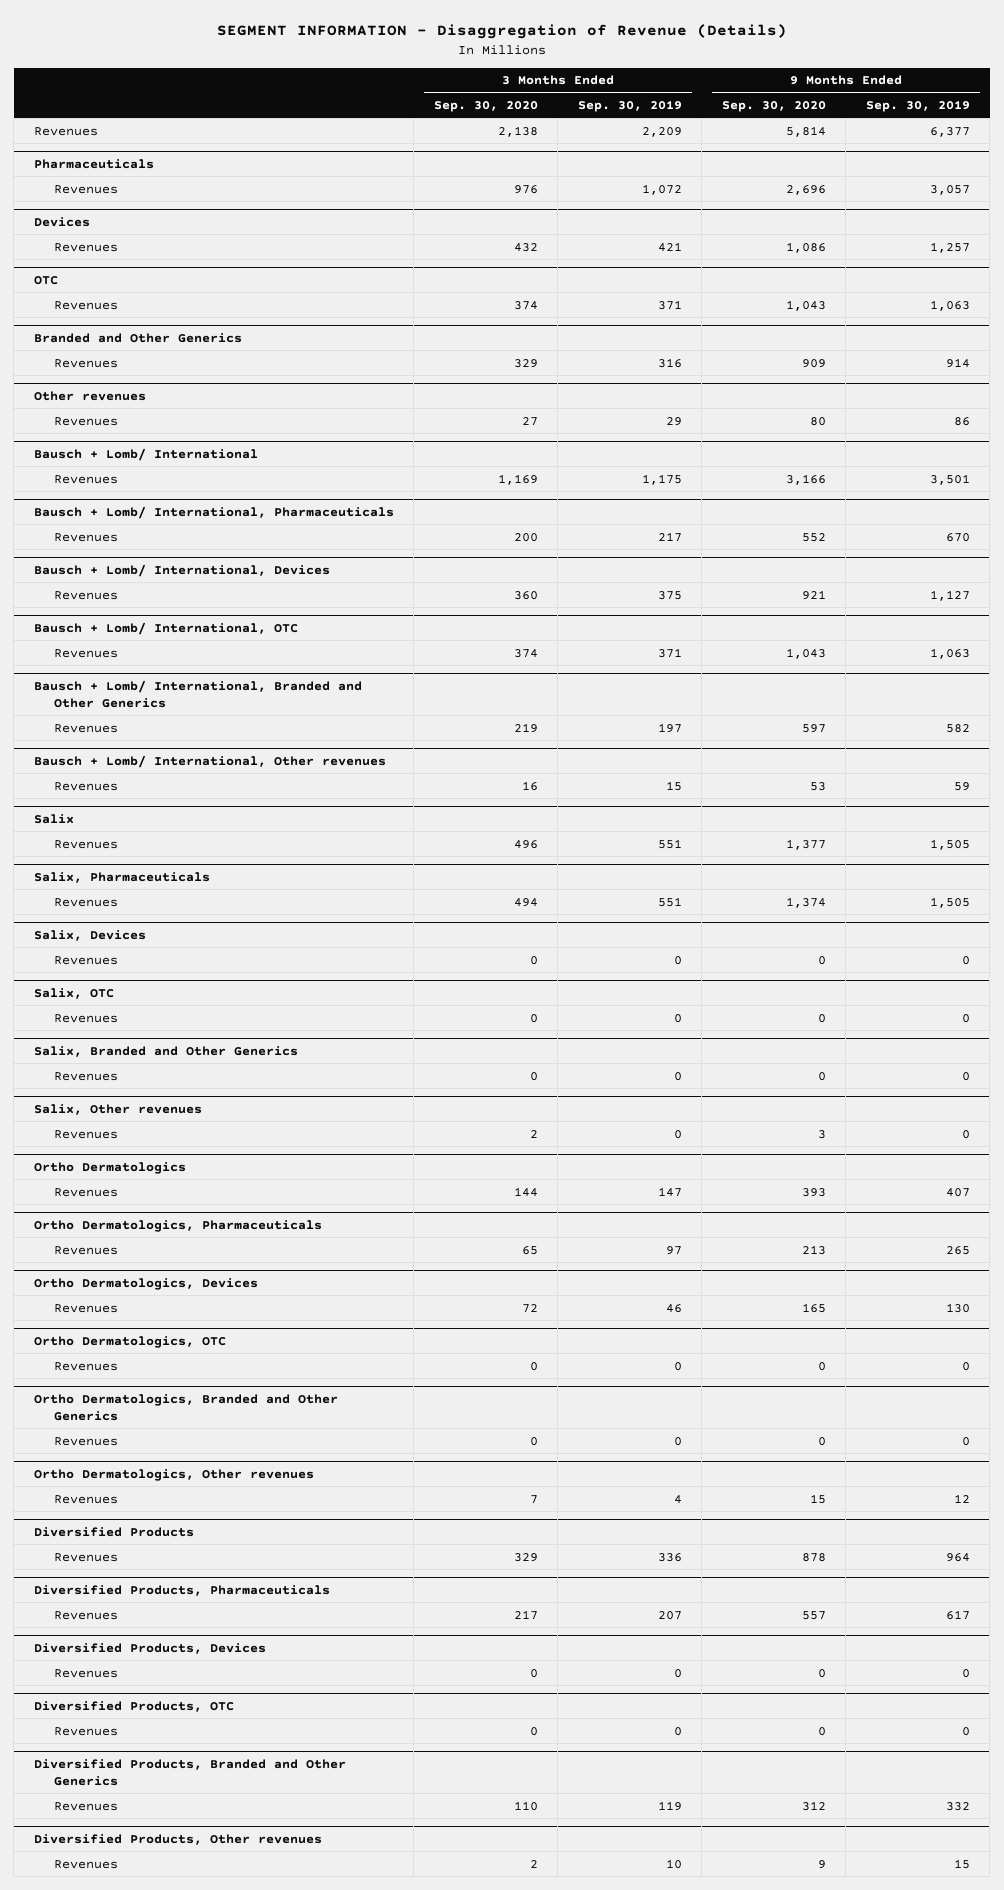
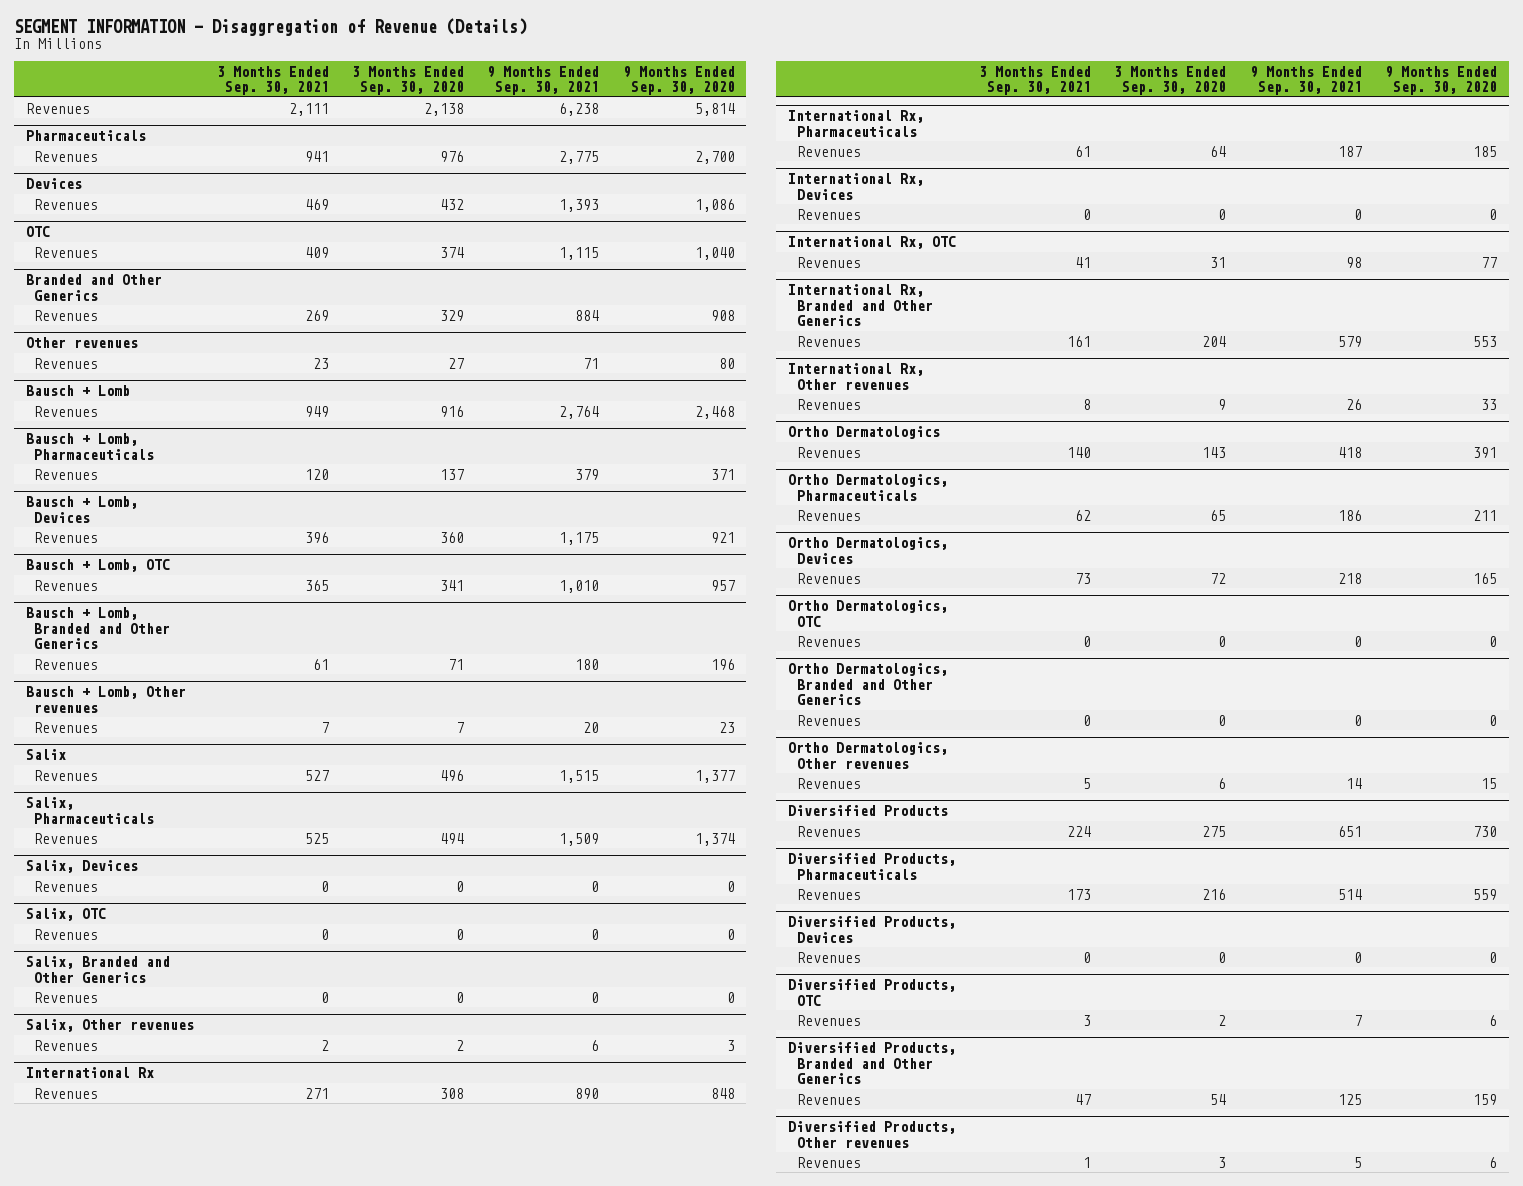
- | 3 Months Ended Sep. 30, 2020 | 3 Months Ended Sep. 30, 2019 | 9 Months Ended Sep. 30, 2020 | 9 Months Ended Sep. 30, 2019
+ | 3 Months Ended Sep. 30, 2021 | 3 Months Ended Sep. 30, 2020 | 9 Months Ended Sep. 30, 2021 | 9 Months Ended Sep. 30, 2020
@ Pharmaceuticals
- Revenues | 976 | 1,072 | 2,696 | 3,057
+ Revenues | 941 | 976 | 2,775 | 2,700
@ OTC
- Revenues | 374 | 371 | 1,043 | 1,063
+ Revenues | 409 | 374 | 1,115 | 1,040
@ Branded and Other Generics
- Revenues | 329 | 316 | 909 | 914
+ Revenues | 269 | 329 | 884 | 908
- Bausch + Lomb/ International
- Revenues | 1,169 | 1,175 | 3,166 | 3,501
- Bausch + Lomb/ International, Pharmaceuticals
- Revenues | 200 | 217 | 552 | 670
- Bausch + Lomb/ International, Devices
+ Bausch + Lomb
+ Revenues | 949 | 916 | 2,764 | 2,468
+ Bausch + Lomb, Pharmaceuticals
+ Revenues | 120 | 137 | 379 | 371
+ Bausch + Lomb, Devices
- Bausch + Lomb/ International, OTC
- Revenues | 374 | 371 | 1,043 | 1,063
- Bausch + Lomb/ International, Branded and Other Generics
- Revenues | 219 | 197 | 597 | 582
- Bausch + Lomb/ International, Other revenues
- Revenues | 16 | 15 | 53 | 59
+ Bausch + Lomb, OTC
+ Revenues | 365 | 341 | 1,010 | 957
+ Bausch + Lomb, Branded and Other Generics
+ Revenues | 61 | 71 | 180 | 196
+ Bausch + Lomb, Other revenues
+ Revenues | 7 | 7 | 20 | 23
+ International Rx
+ Revenues | 271 | 308 | 890 | 848
+ International Rx, Pharmaceuticals
+ Revenues | 61 | 64 | 187 | 185
+ International Rx, Devices
+ Revenues | 0 | 0 | 0 | 0
+ International Rx, OTC
+ Revenues | 41 | 31 | 98 | 77
+ International Rx, Branded and Other Generics
+ Revenues | 161 | 204 | 579 | 553
+ International Rx, Other revenues
+ Revenues | 8 | 9 | 26 | 33
@ Ortho Dermatologics
- Revenues | 144 | 147 | 393 | 407
+ Revenues | 140 | 143 | 418 | 391
@ Ortho Dermatologics, Pharmaceuticals
- Revenues | 65 | 97 | 213 | 265
+ Revenues | 62 | 65 | 186 | 211
@ Ortho Dermatologics, Other revenues
- Revenues | 7 | 4 | 15 | 12
+ Revenues | 5 | 6 | 14 | 15
@ Diversified Products
- Revenues | 329 | 336 | 878 | 964
+ Revenues | 224 | 275 | 651 | 730
@ Diversified Products, Pharmaceuticals
- Revenues | 217 | 207 | 557 | 617
+ Revenues | 173 | 216 | 514 | 559
@ Diversified Products, OTC
- Revenues | 0 | 0 | 0 | 0
+ Revenues | 3 | 2 | 7 | 6
@ Diversified Products, Branded and Other Generics
- Revenues | 110 | 119 | 312 | 332
+ Revenues | 47 | 54 | 125 | 159
@ Diversified Products, Other revenues
- Revenues | 2 | 10 | 9 | 15
+ Revenues | 1 | 3 | 5 | 6

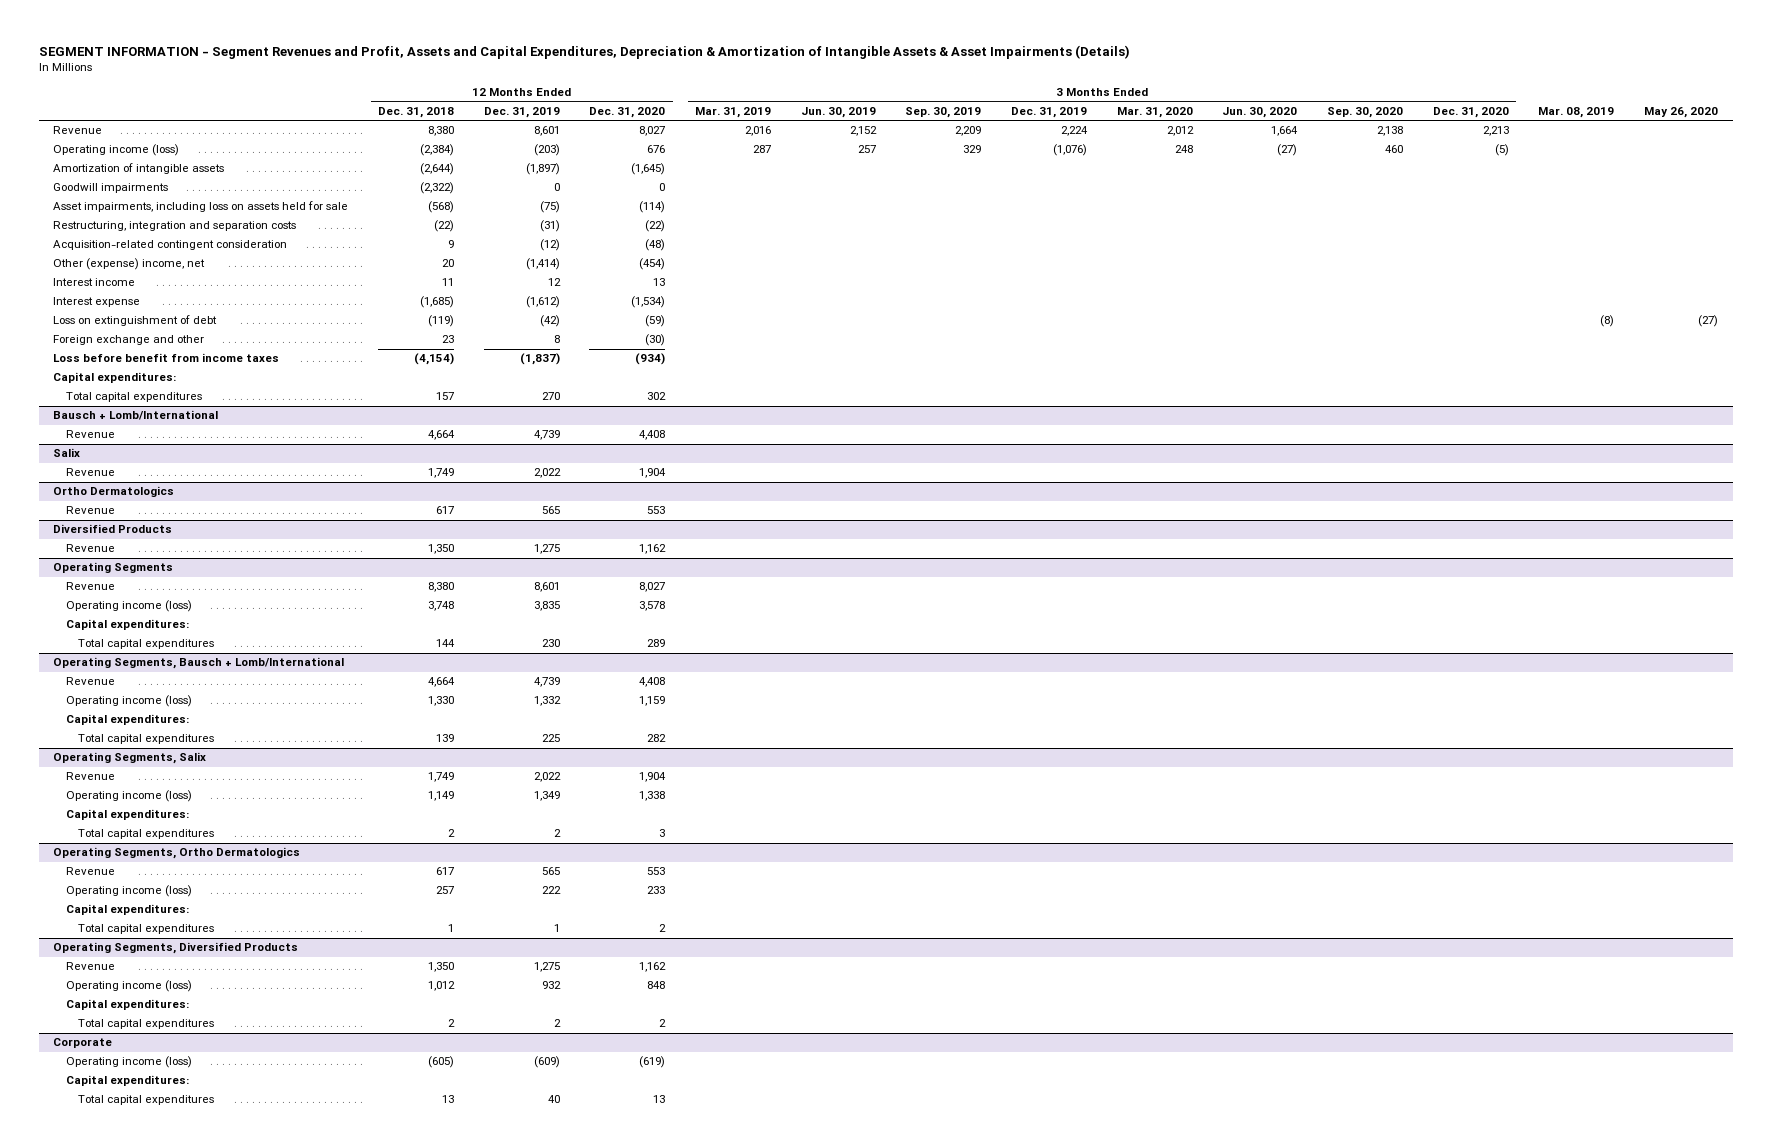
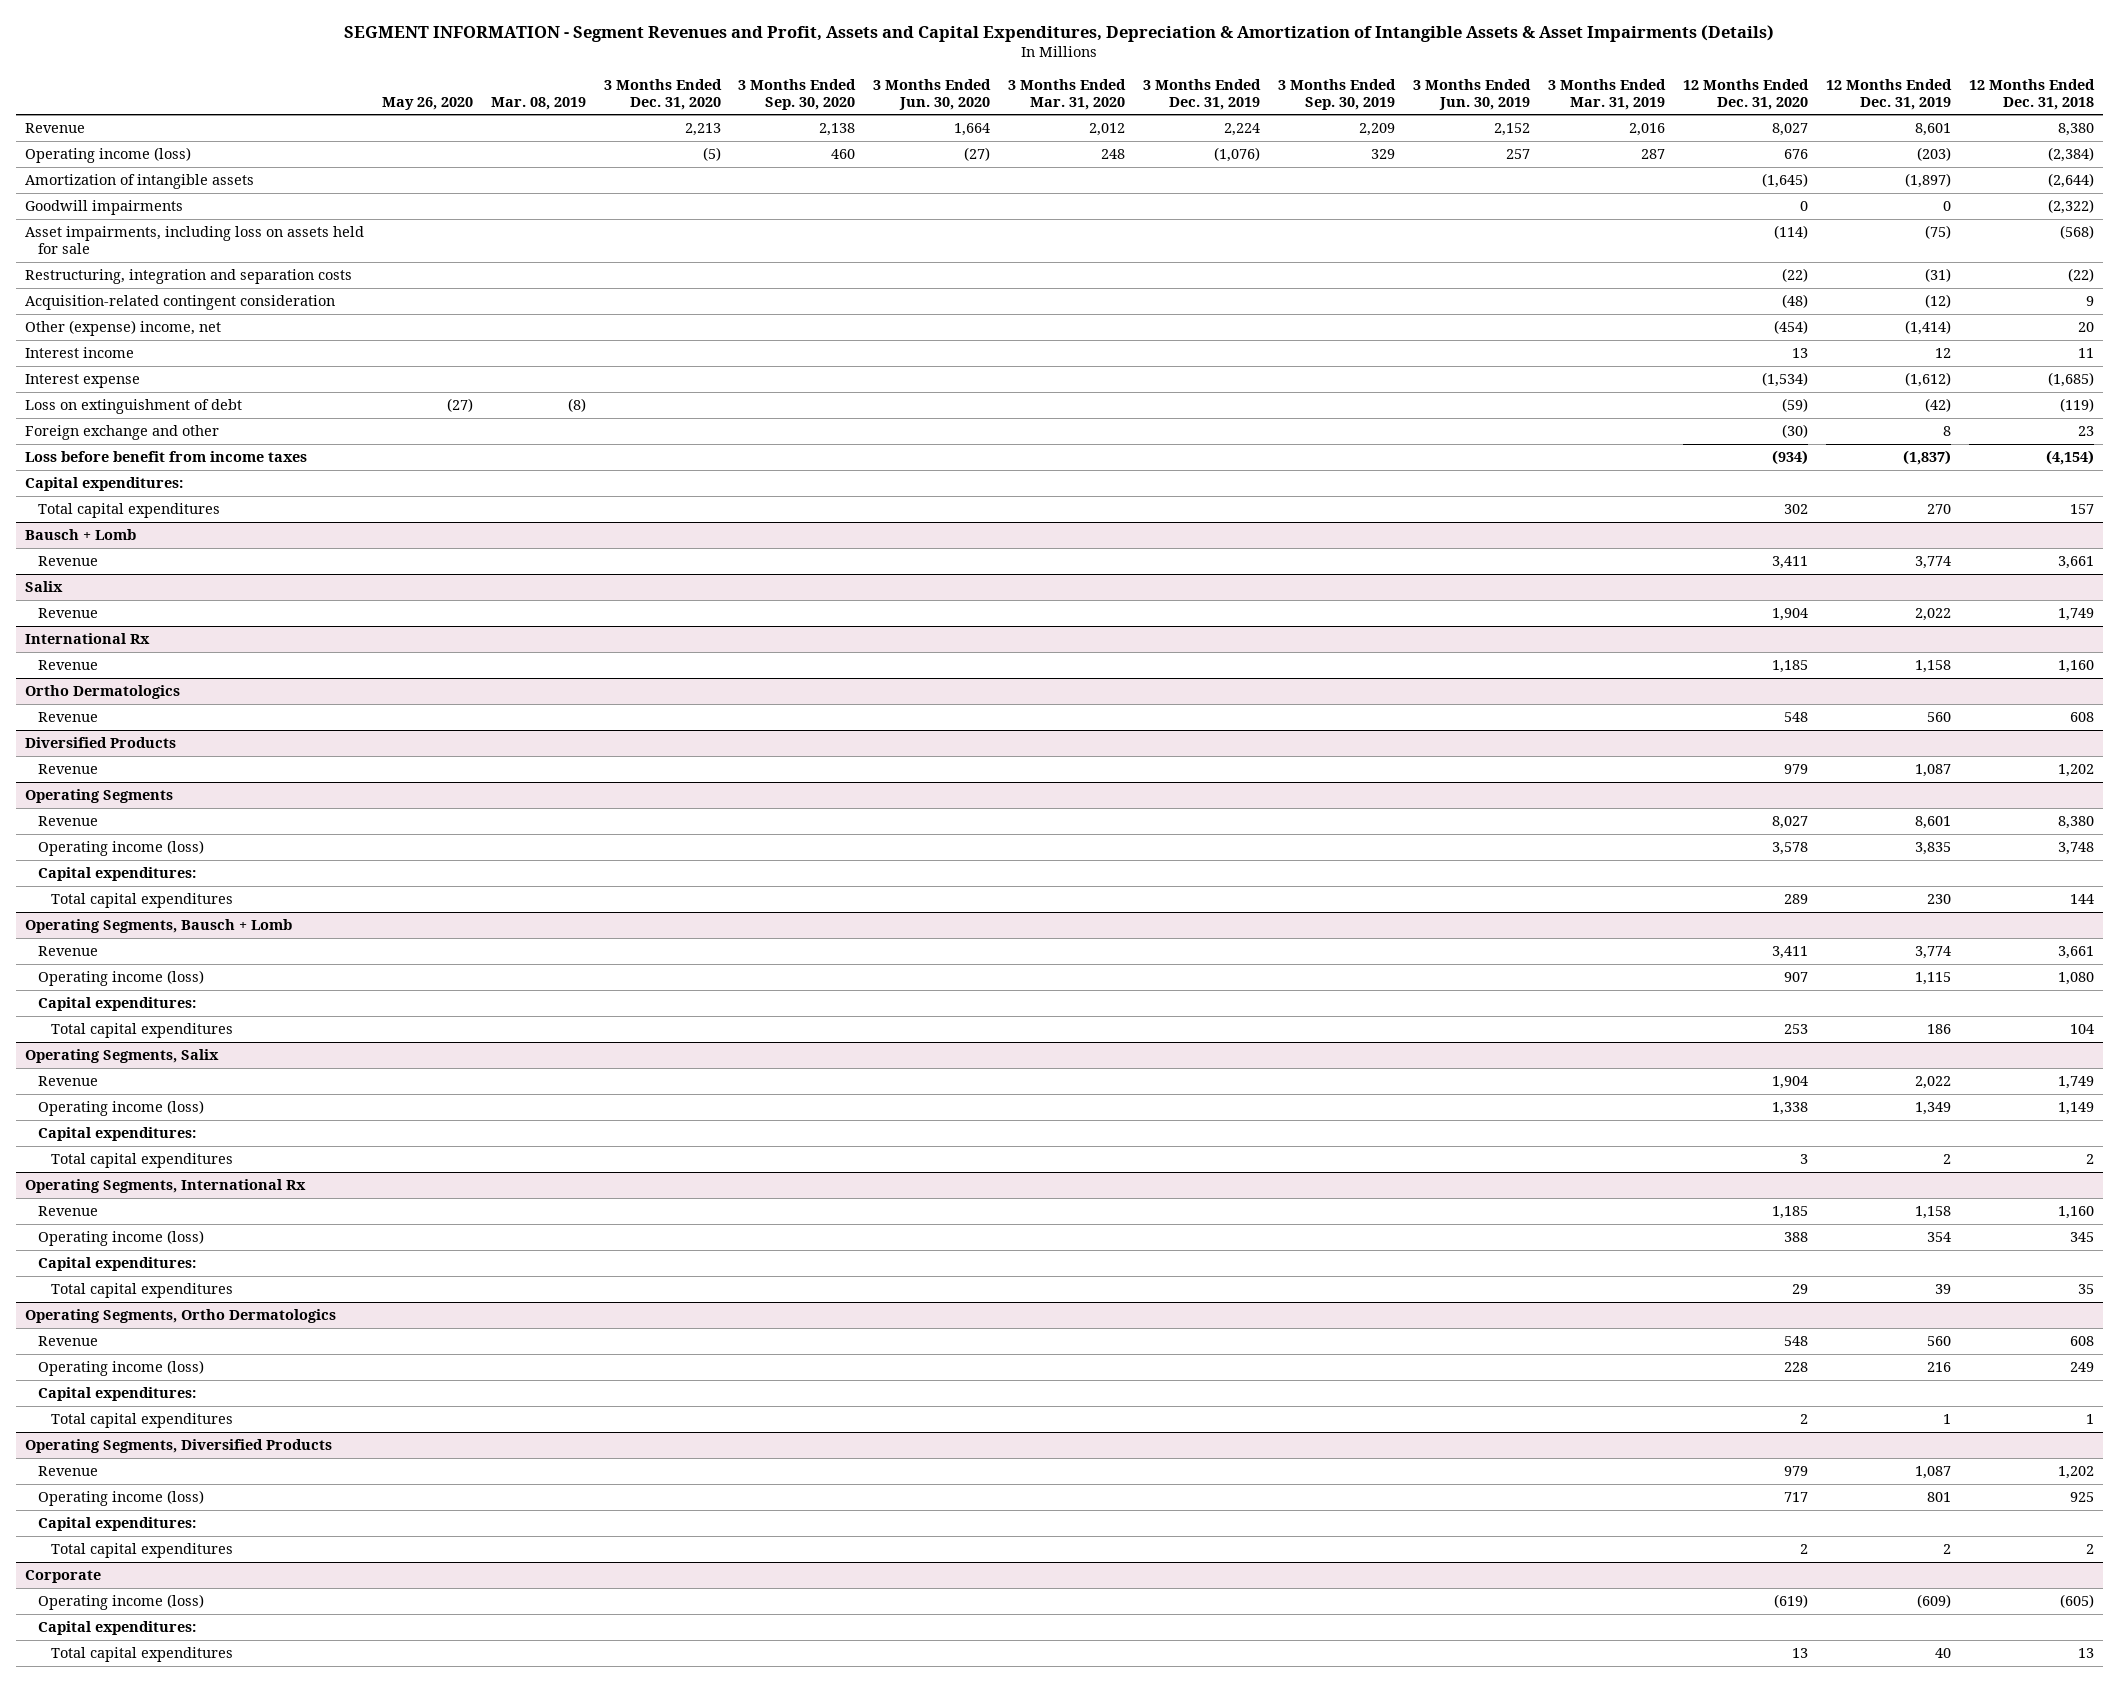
- | 12 Months Ended Dec. 31, 2018 | 12 Months Ended Dec. 31, 2019 | 12 Months Ended Dec. 31, 2020 | 3 Months Ended Mar. 31, 2019 | 3 Months Ended Jun. 30, 2019 | 3 Months Ended Sep. 30, 2019 | 3 Months Ended Dec. 31, 2019 | 3 Months Ended Mar. 31, 2020 | 3 Months Ended Jun. 30, 2020 | 3 Months Ended Sep. 30, 2020 | 3 Months Ended Dec. 31, 2020 | Mar. 08, 2019 | May 26, 2020
+ | May 26, 2020 | Mar. 08, 2019 | 3 Months Ended Dec. 31, 2020 | 3 Months Ended Sep. 30, 2020 | 3 Months Ended Jun. 30, 2020 | 3 Months Ended Mar. 31, 2020 | 3 Months Ended Dec. 31, 2019 | 3 Months Ended Sep. 30, 2019 | 3 Months Ended Jun. 30, 2019 | 3 Months Ended Mar. 31, 2019 | 12 Months Ended Dec. 31, 2020 | 12 Months Ended Dec. 31, 2019 | 12 Months Ended Dec. 31, 2018
- Bausch + Lomb/International
- Revenue | 4,664 | 4,739 | 4,408 | | | | | | | | | |
+ Bausch + Lomb
+ Revenue | | | | | | | | | | | 3,411 | 3,774 | 3,661
+ International Rx
+ Revenue | | | | | | | | | | | 1,185 | 1,158 | 1,160
@ Ortho Dermatologics
- Revenue | 617 | 565 | 553 | | | | | | | | | |
+ Revenue | | | | | | | | | | | 548 | 560 | 608
@ Diversified Products
- Revenue | 1,350 | 1,275 | 1,162 | | | | | | | | | |
+ Revenue | | | | | | | | | | | 979 | 1,087 | 1,202
- Operating Segments, Bausch + Lomb/International
- Revenue | 4,664 | 4,739 | 4,408 | | | | | | | | | |
- Operating income (loss) | 1,330 | 1,332 | 1,159 | | | | | | | | | |
+ Operating Segments, Bausch + Lomb
+ Revenue | | | | | | | | | | | 3,411 | 3,774 | 3,661
+ Operating income (loss) | | | | | | | | | | | 907 | 1,115 | 1,080
- Total capital expenditures | 139 | 225 | 282 | | | | | | | | | |
+ Total capital expenditures | | | | | | | | | | | 253 | 186 | 104
+ Operating Segments, International Rx
+ Revenue | | | | | | | | | | | 1,185 | 1,158 | 1,160
+ Operating income (loss) | | | | | | | | | | | 388 | 354 | 345
+ Capital expenditures:
+ Total capital expenditures | | | | | | | | | | | 29 | 39 | 35
@ Operating Segments, Ortho Dermatologics
- Revenue | 617 | 565 | 553 | | | | | | | | | |
- Operating income (loss) | 257 | 222 | 233 | | | | | | | | | |
+ Revenue | | | | | | | | | | | 548 | 560 | 608
+ Operating income (loss) | | | | | | | | | | | 228 | 216 | 249
@ Operating Segments, Diversified Products
- Revenue | 1,350 | 1,275 | 1,162 | | | | | | | | | |
- Operating income (loss) | 1,012 | 932 | 848 | | | | | | | | | |
+ Revenue | | | | | | | | | | | 979 | 1,087 | 1,202
+ Operating income (loss) | | | | | | | | | | | 717 | 801 | 925

